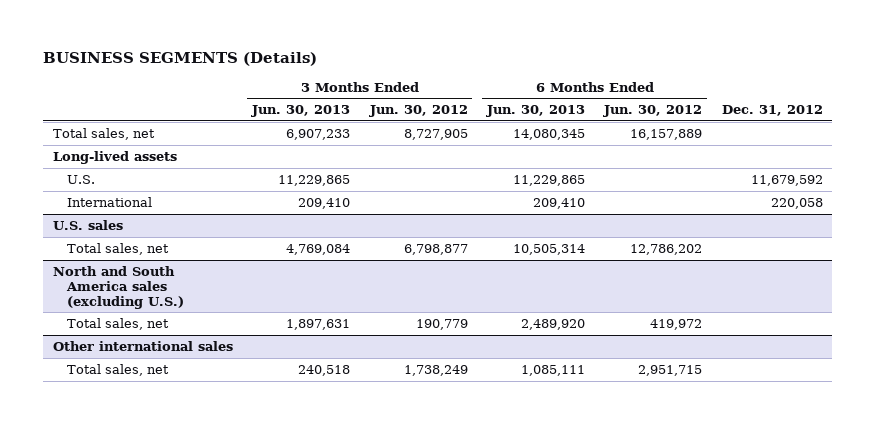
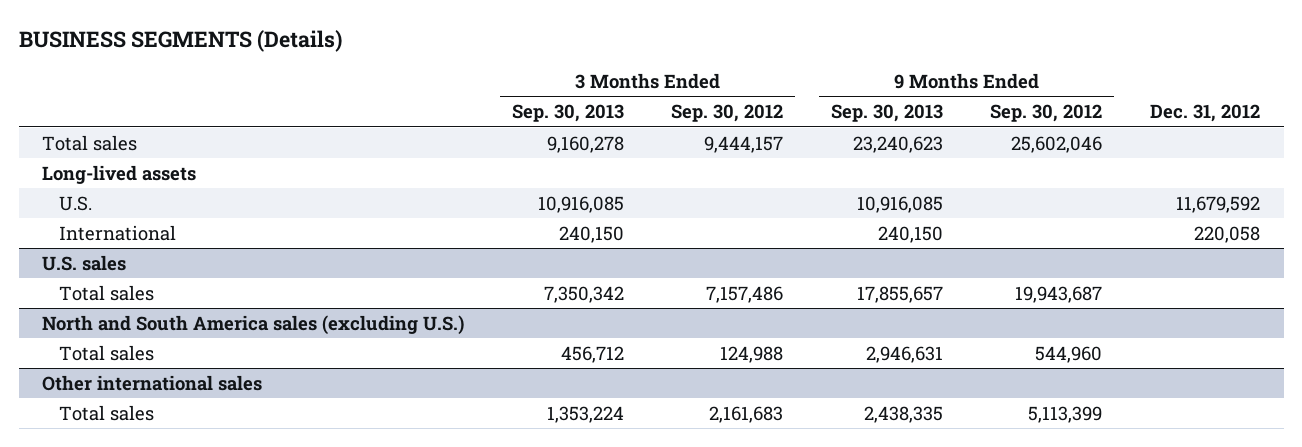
- | 3 Months Ended Jun. 30, 2013 | 3 Months Ended Jun. 30, 2012 | 6 Months Ended Jun. 30, 2013 | 6 Months Ended Jun. 30, 2012 | Dec. 31, 2012
+ | 3 Months Ended Sep. 30, 2013 | 3 Months Ended Sep. 30, 2012 | 9 Months Ended Sep. 30, 2013 | 9 Months Ended Sep. 30, 2012 | Dec. 31, 2012
- Total sales, net | 6,907,233 | 8,727,905 | 14,080,345 | 16,157,889 |
+ Total sales | 9,160,278 | 9,444,157 | 23,240,623 | 25,602,046 |
@ U.S. sales
- Total sales, net | 4,769,084 | 6,798,877 | 10,505,314 | 12,786,202 |
+ Total sales | 7,350,342 | 7,157,486 | 17,855,657 | 19,943,687 |
@ North and South America sales (excluding U.S.)
- Total sales, net | 1,897,631 | 190,779 | 2,489,920 | 419,972 |
+ Total sales | 456,712 | 124,988 | 2,946,631 | 544,960 |
@ Other international sales
- Total sales, net | 240,518 | 1,738,249 | 1,085,111 | 2,951,715 |
+ Total sales | 1,353,224 | 2,161,683 | 2,438,335 | 5,113,399 |

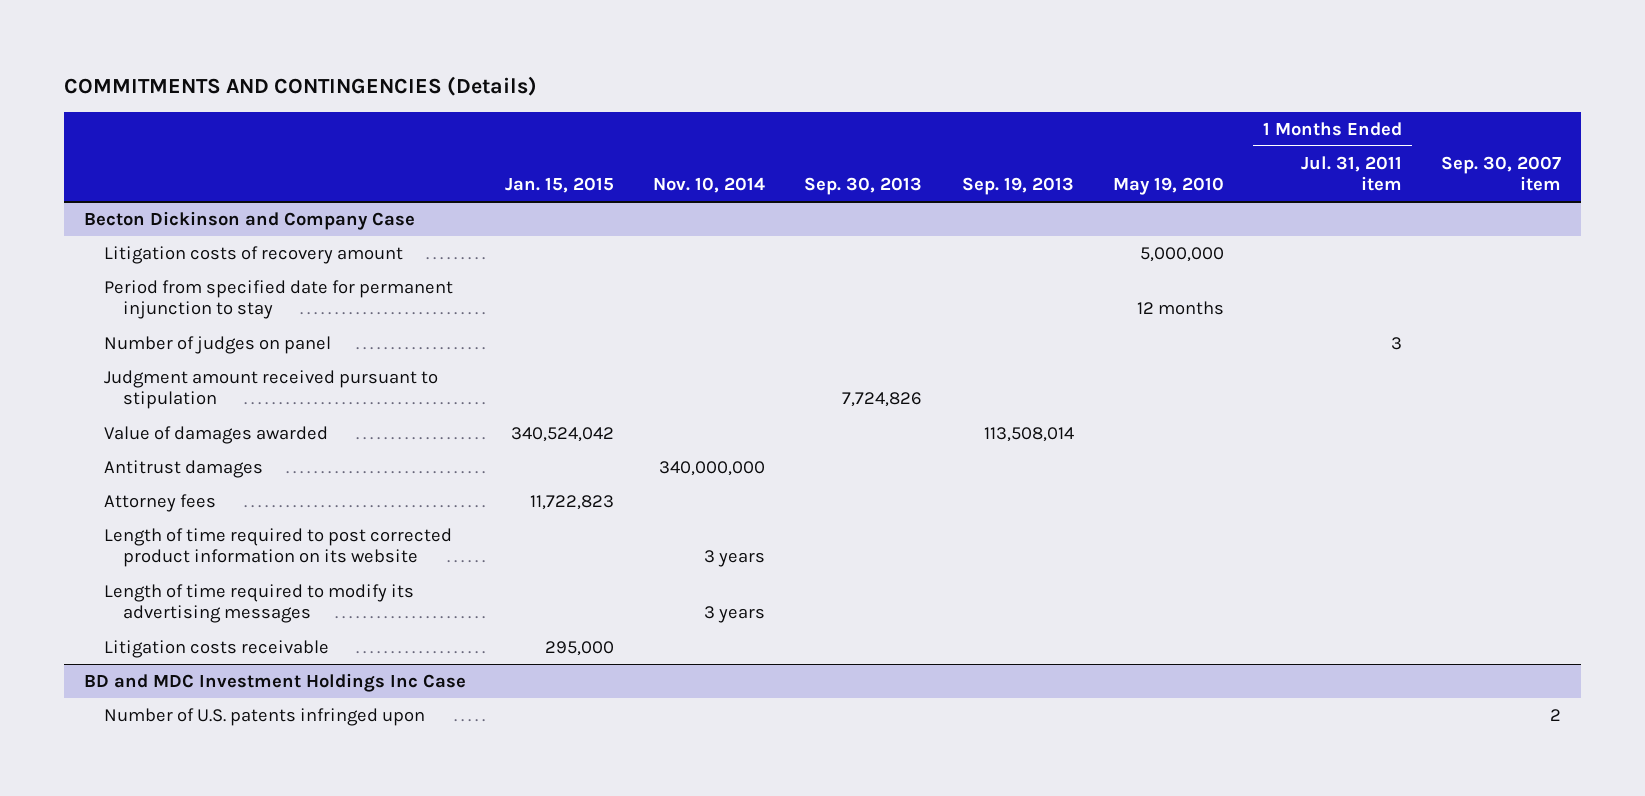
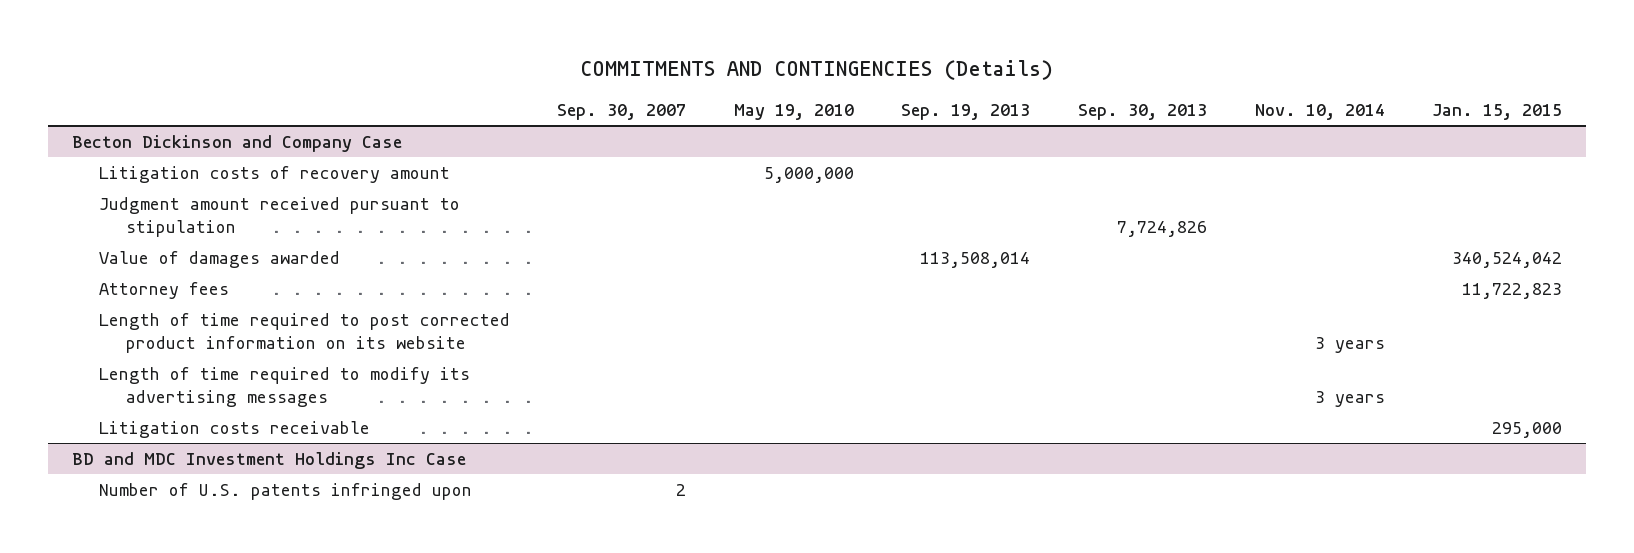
- | Jan. 15, 2015 | Nov. 10, 2014 | Sep. 30, 2013 | Sep. 19, 2013 | May 19, 2010 | 1 Months Ended Jul. 31, 2011 item | Sep. 30, 2007 item
+ | Sep. 30, 2007 | May 19, 2010 | Sep. 19, 2013 | Sep. 30, 2013 | Nov. 10, 2014 | Jan. 15, 2015
@ Becton Dickinson and Company Case
- Period from specified date for permanent injunction to stay | | | | | 12 months | |
- Number of judges on panel | | | | | | 3 |
- Antitrust damages | | 340,000,000 | | | | |

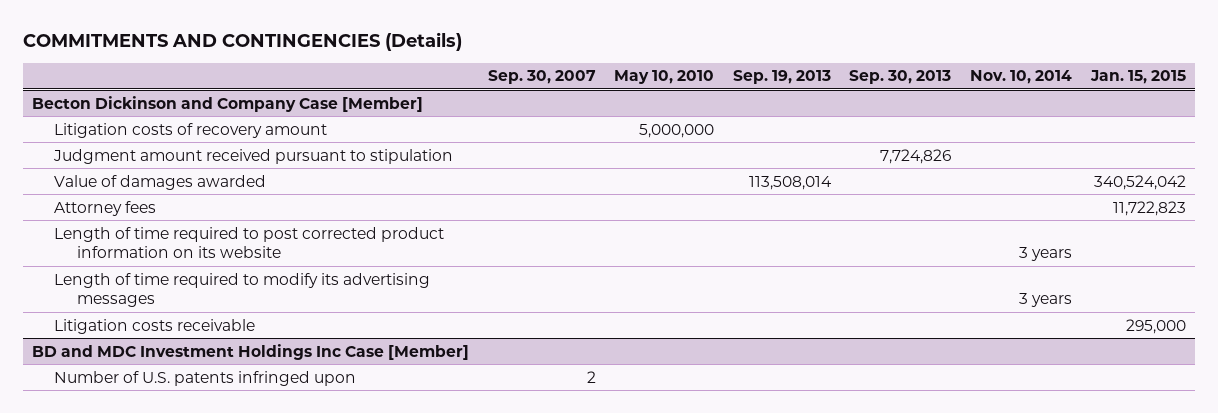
- | Sep. 30, 2007 | May 19, 2010 | Sep. 19, 2013 | Sep. 30, 2013 | Nov. 10, 2014 | Jan. 15, 2015
+ | Sep. 30, 2007 | May 10, 2010 | Sep. 19, 2013 | Sep. 30, 2013 | Nov. 10, 2014 | Jan. 15, 2015
- Becton Dickinson and Company Case
+ Becton Dickinson and Company Case [Member]
- BD and MDC Investment Holdings Inc Case
+ BD and MDC Investment Holdings Inc Case [Member]

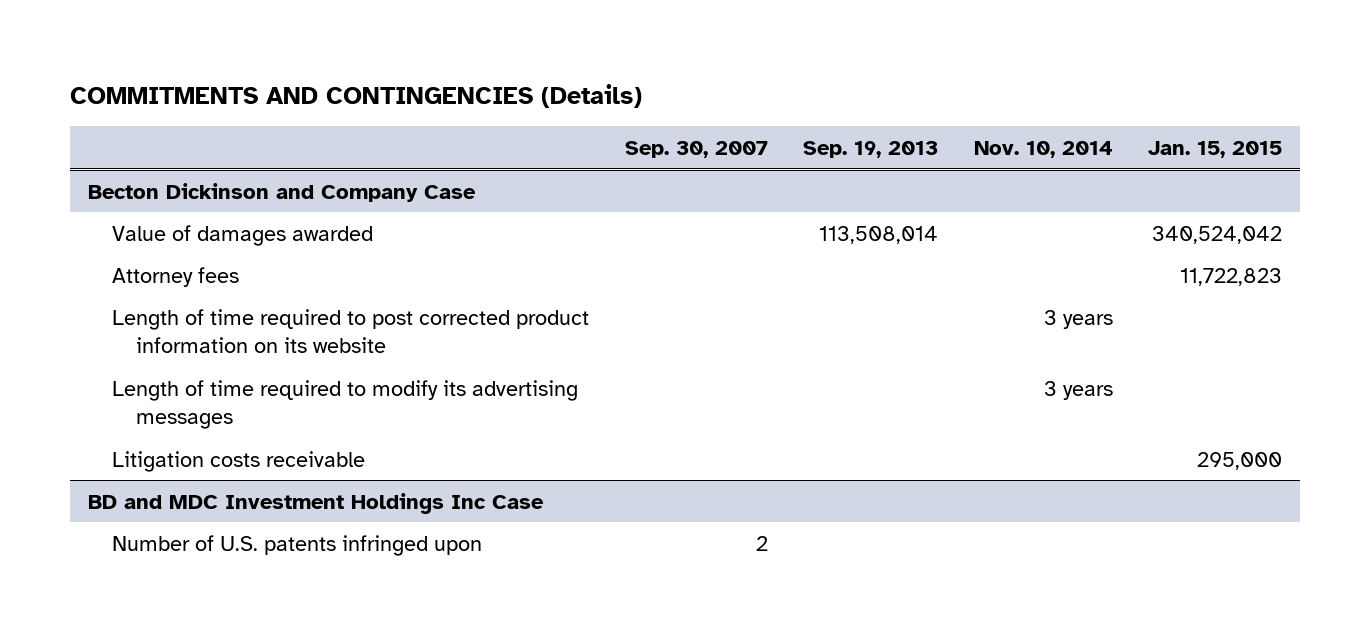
- | Sep. 30, 2007 | May 10, 2010 | Sep. 19, 2013 | Sep. 30, 2013 | Nov. 10, 2014 | Jan. 15, 2015
+ | Sep. 30, 2007 | Sep. 19, 2013 | Nov. 10, 2014 | Jan. 15, 2015
- Becton Dickinson and Company Case [Member]
- Litigation costs of recovery amount | | 5,000,000 | | | |
- Judgment amount received pursuant to stipulation | | | | 7,724,826 | |
+ Becton Dickinson and Company Case
- BD and MDC Investment Holdings Inc Case [Member]
+ BD and MDC Investment Holdings Inc Case

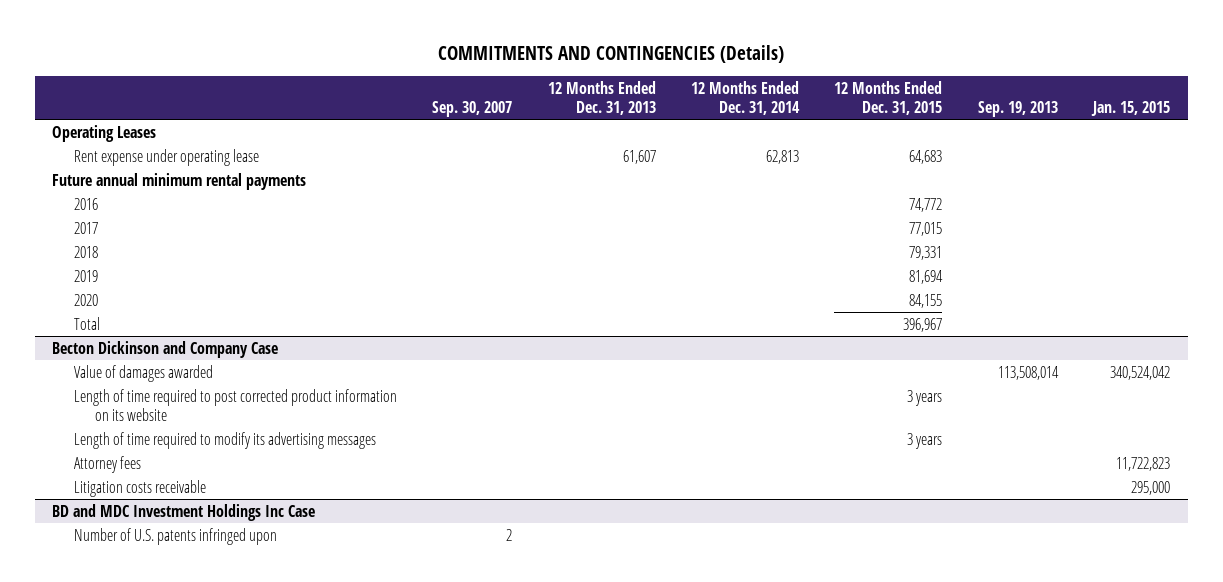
- | Sep. 30, 2007 | Sep. 19, 2013 | Nov. 10, 2014 | Jan. 15, 2015
+ | Sep. 30, 2007 | 12 Months Ended Dec. 31, 2013 | 12 Months Ended Dec. 31, 2014 | 12 Months Ended Dec. 31, 2015 | Sep. 19, 2013 | Jan. 15, 2015
+ Operating Leases
+ Rent expense under operating lease | | 61,607 | 62,813 | 64,683 | |
+ Future annual minimum rental payments
+ 2016 | | | | 74,772 | |
+ 2017 | | | | 77,015 | |
+ 2018 | | | | 79,331 | |
+ 2019 | | | | 81,694 | |
+ 2020 | | | | 84,155 | |
+ Total | | | | 396,967 | |
@ Becton Dickinson and Company Case
moved down: Attorney fees | | | | | | 11,722,823

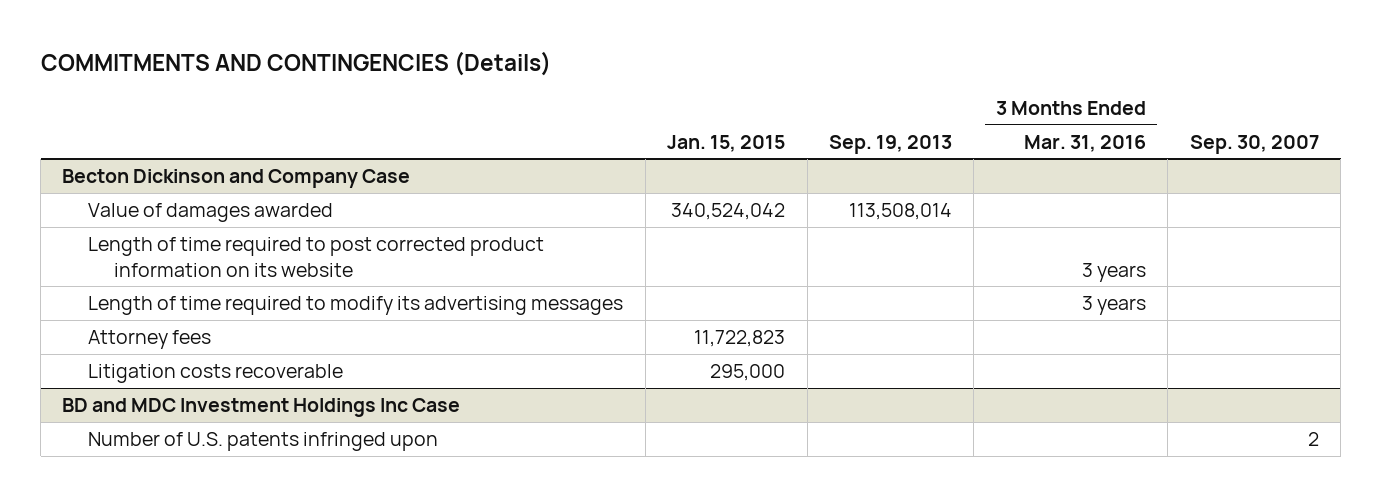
- | Sep. 30, 2007 | 12 Months Ended Dec. 31, 2013 | 12 Months Ended Dec. 31, 2014 | 12 Months Ended Dec. 31, 2015 | Sep. 19, 2013 | Jan. 15, 2015
+ | Jan. 15, 2015 | Sep. 19, 2013 | 3 Months Ended Mar. 31, 2016 | Sep. 30, 2007
- Operating Leases
- Rent expense under operating lease | | 61,607 | 62,813 | 64,683 | |
- Future annual minimum rental payments
- 2016 | | | | 74,772 | |
- 2017 | | | | 77,015 | |
- 2018 | | | | 79,331 | |
- 2019 | | | | 81,694 | |
- 2020 | | | | 84,155 | |
- Total | | | | 396,967 | |
@ Becton Dickinson and Company Case
- Litigation costs receivable | | | | | | 295,000
+ Litigation costs recoverable | 295,000 | | |

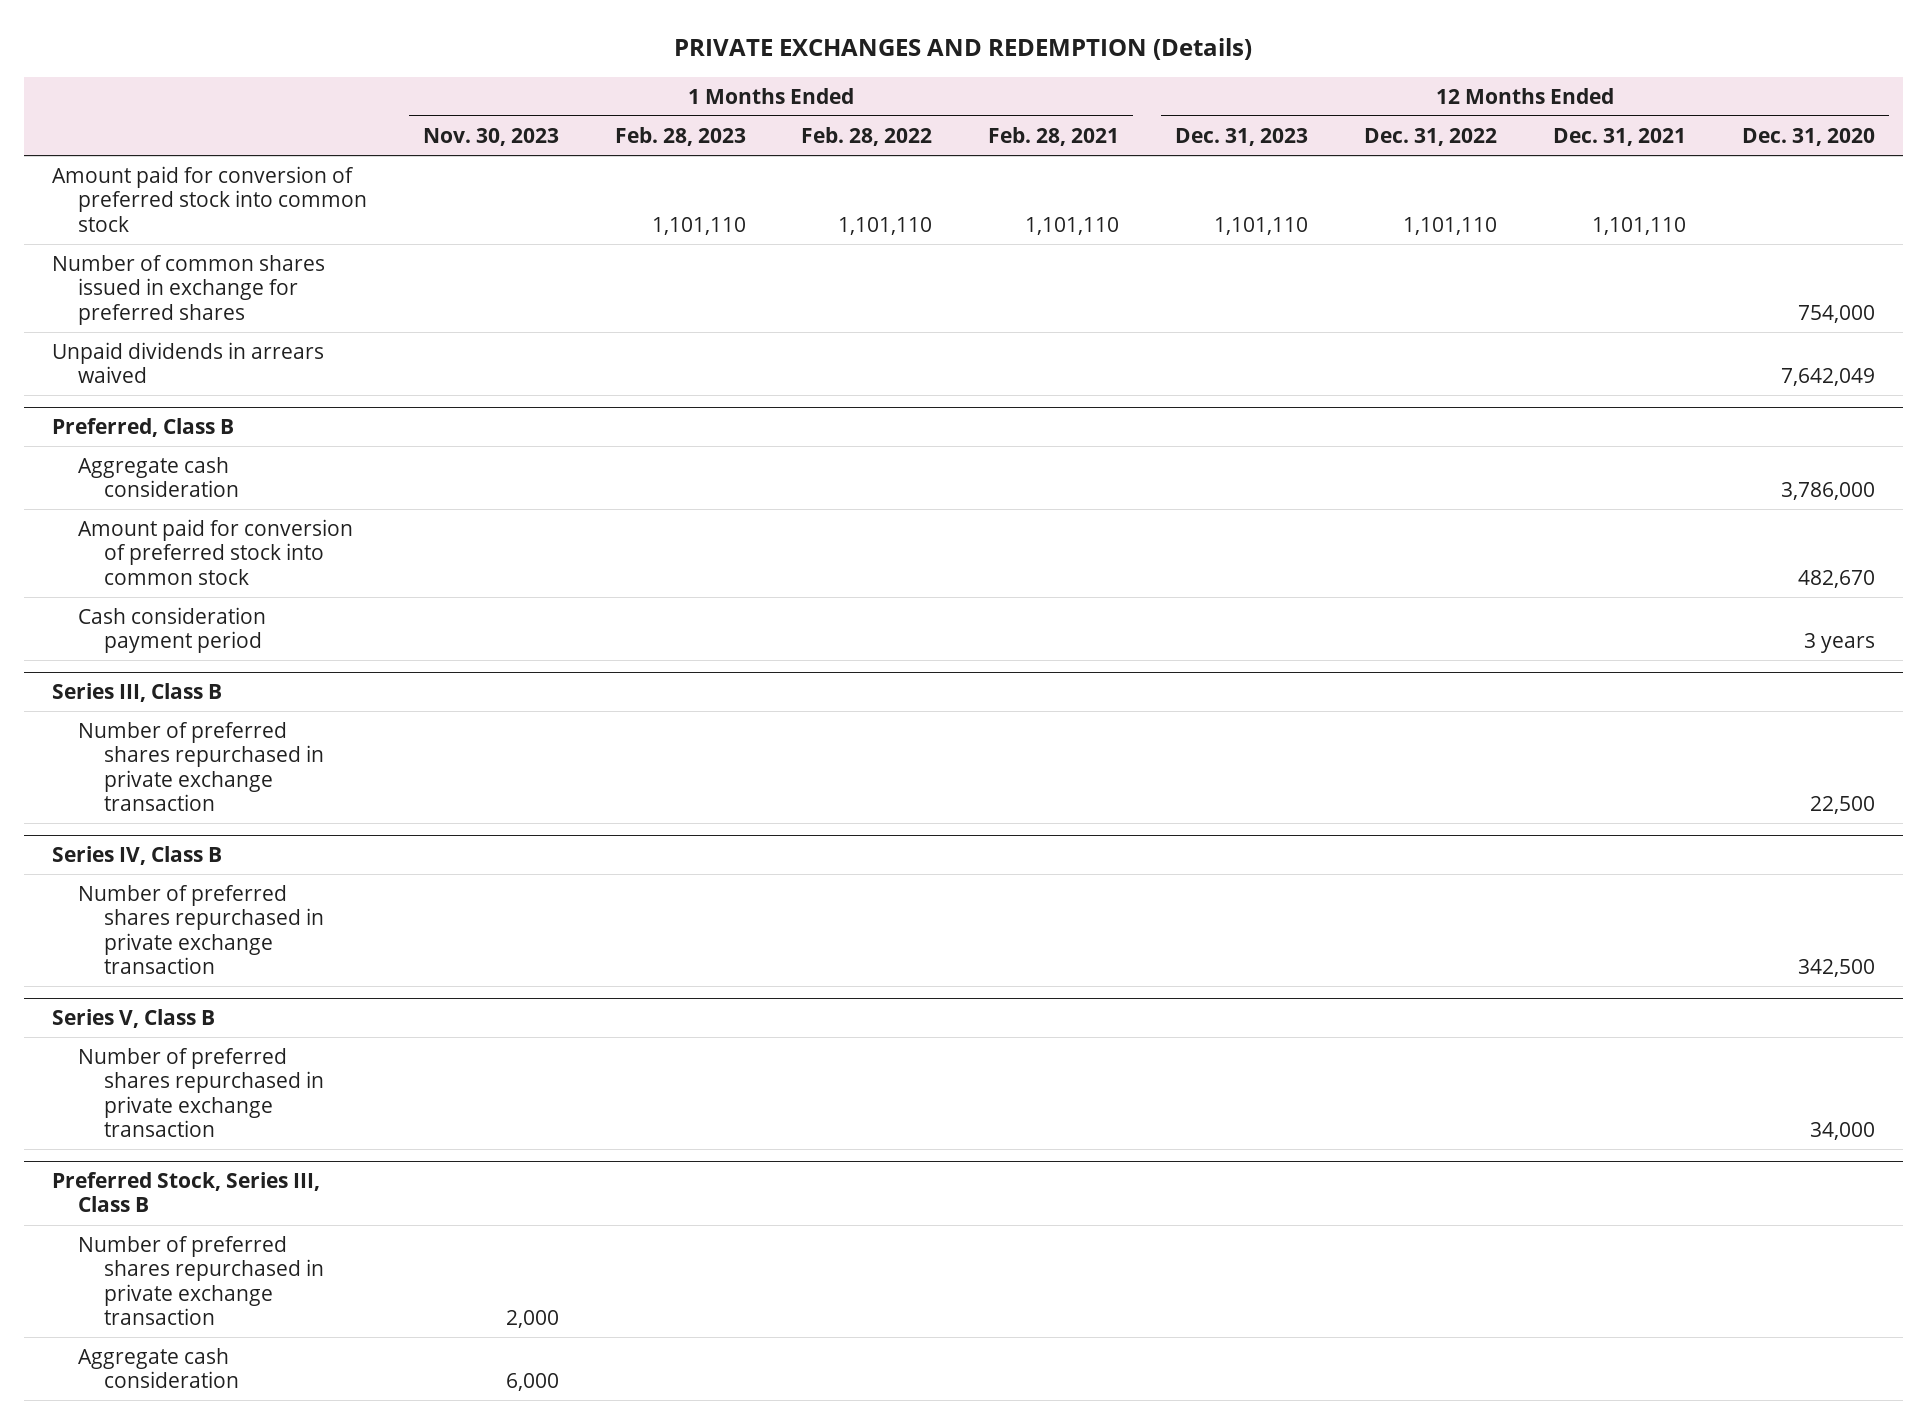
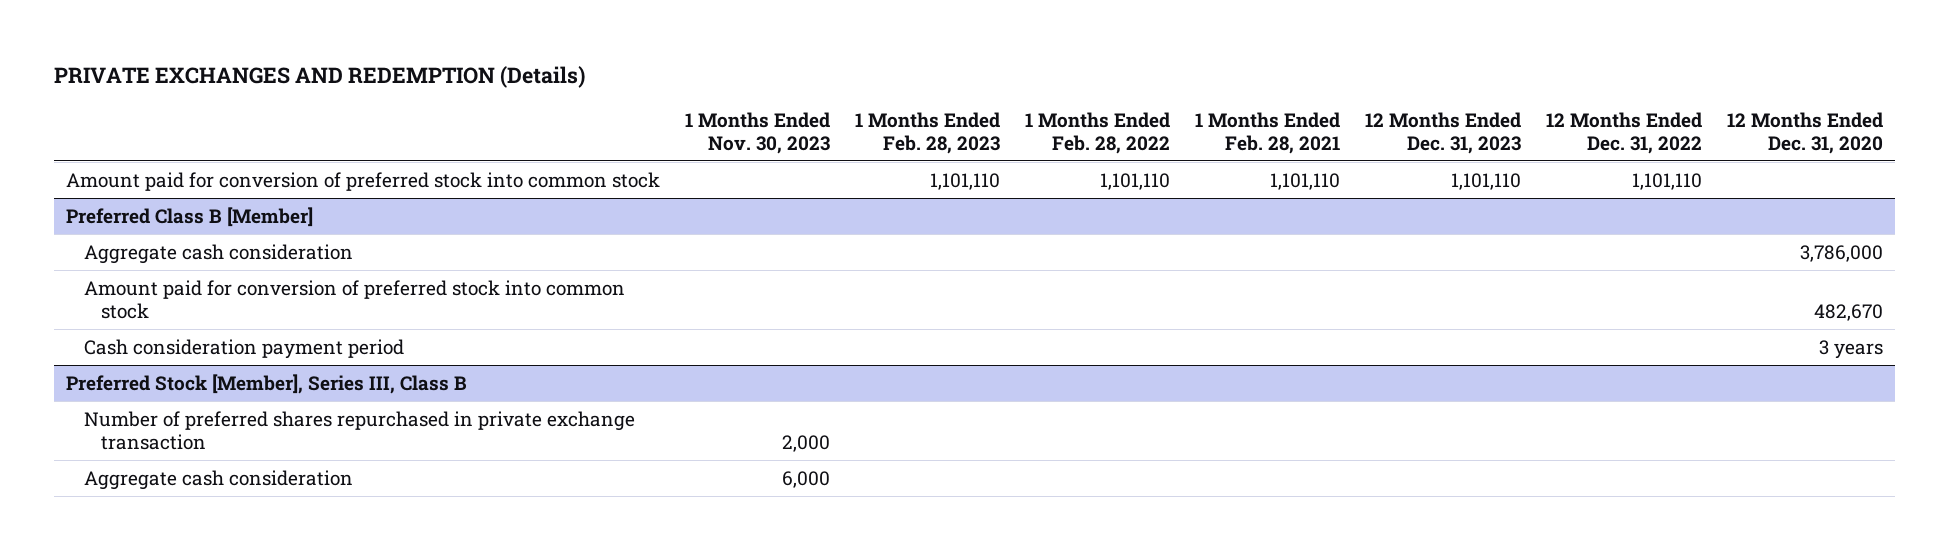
- | 1 Months Ended Nov. 30, 2023 | 1 Months Ended Feb. 28, 2023 | 1 Months Ended Feb. 28, 2022 | 1 Months Ended Feb. 28, 2021 | 12 Months Ended Dec. 31, 2023 | 12 Months Ended Dec. 31, 2022 | 12 Months Ended Dec. 31, 2021 | 12 Months Ended Dec. 31, 2020
+ | 1 Months Ended Nov. 30, 2023 | 1 Months Ended Feb. 28, 2023 | 1 Months Ended Feb. 28, 2022 | 1 Months Ended Feb. 28, 2021 | 12 Months Ended Dec. 31, 2023 | 12 Months Ended Dec. 31, 2022 | 12 Months Ended Dec. 31, 2020
- Number of common shares issued in exchange for preferred shares | | | | | | | | 754,000
- Unpaid dividends in arrears waived | | | | | | | | 7,642,049
- Preferred, Class B
+ Preferred Class B [Member]
- Series III, Class B
- Number of preferred shares repurchased in private exchange transaction | | | | | | | | 22,500
- Series IV, Class B
- Number of preferred shares repurchased in private exchange transaction | | | | | | | | 342,500
- Series V, Class B
- Number of preferred shares repurchased in private exchange transaction | | | | | | | | 34,000
- Preferred Stock, Series III, Class B
+ Preferred Stock [Member], Series III, Class B

